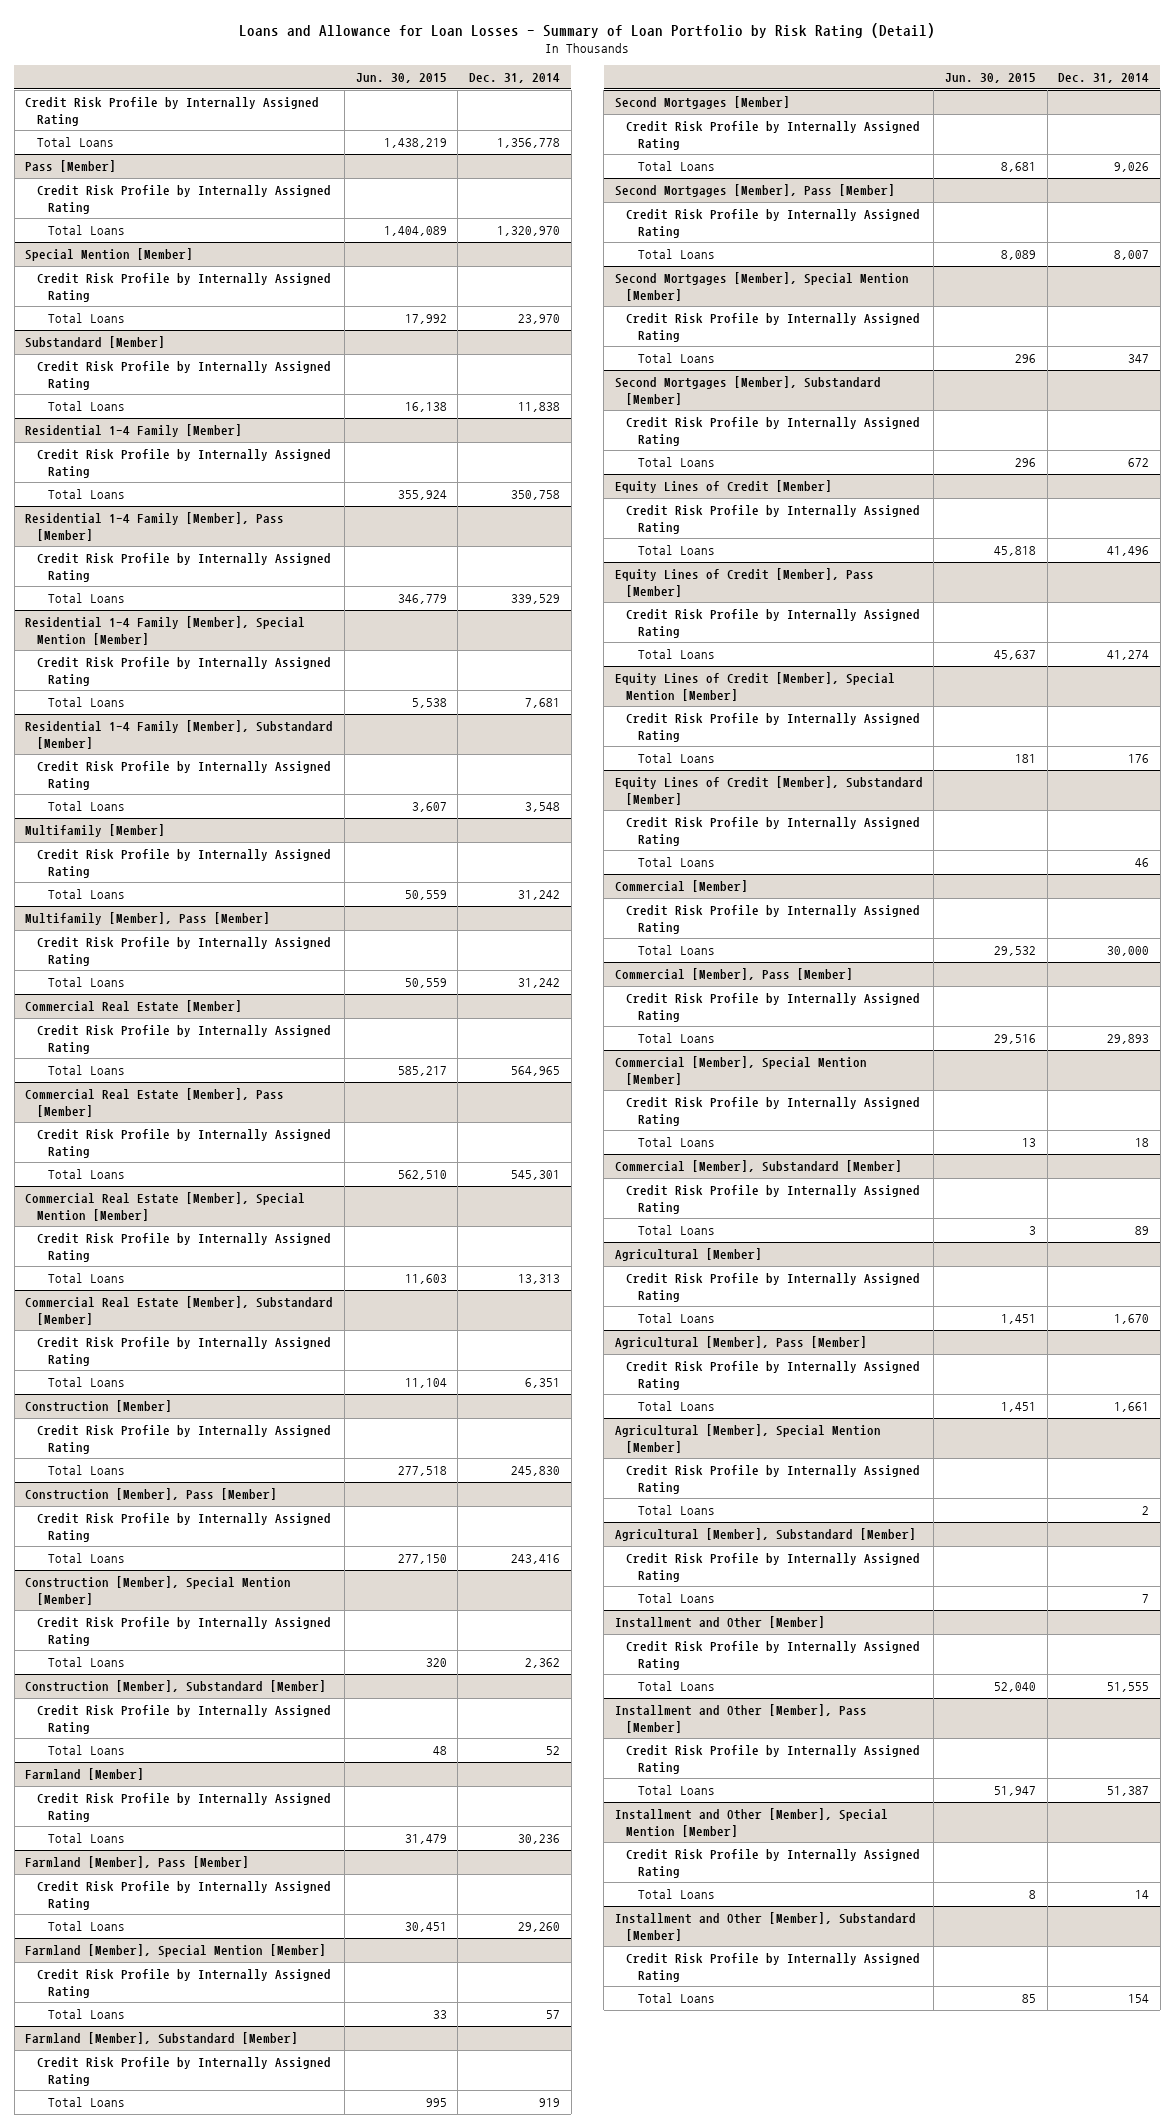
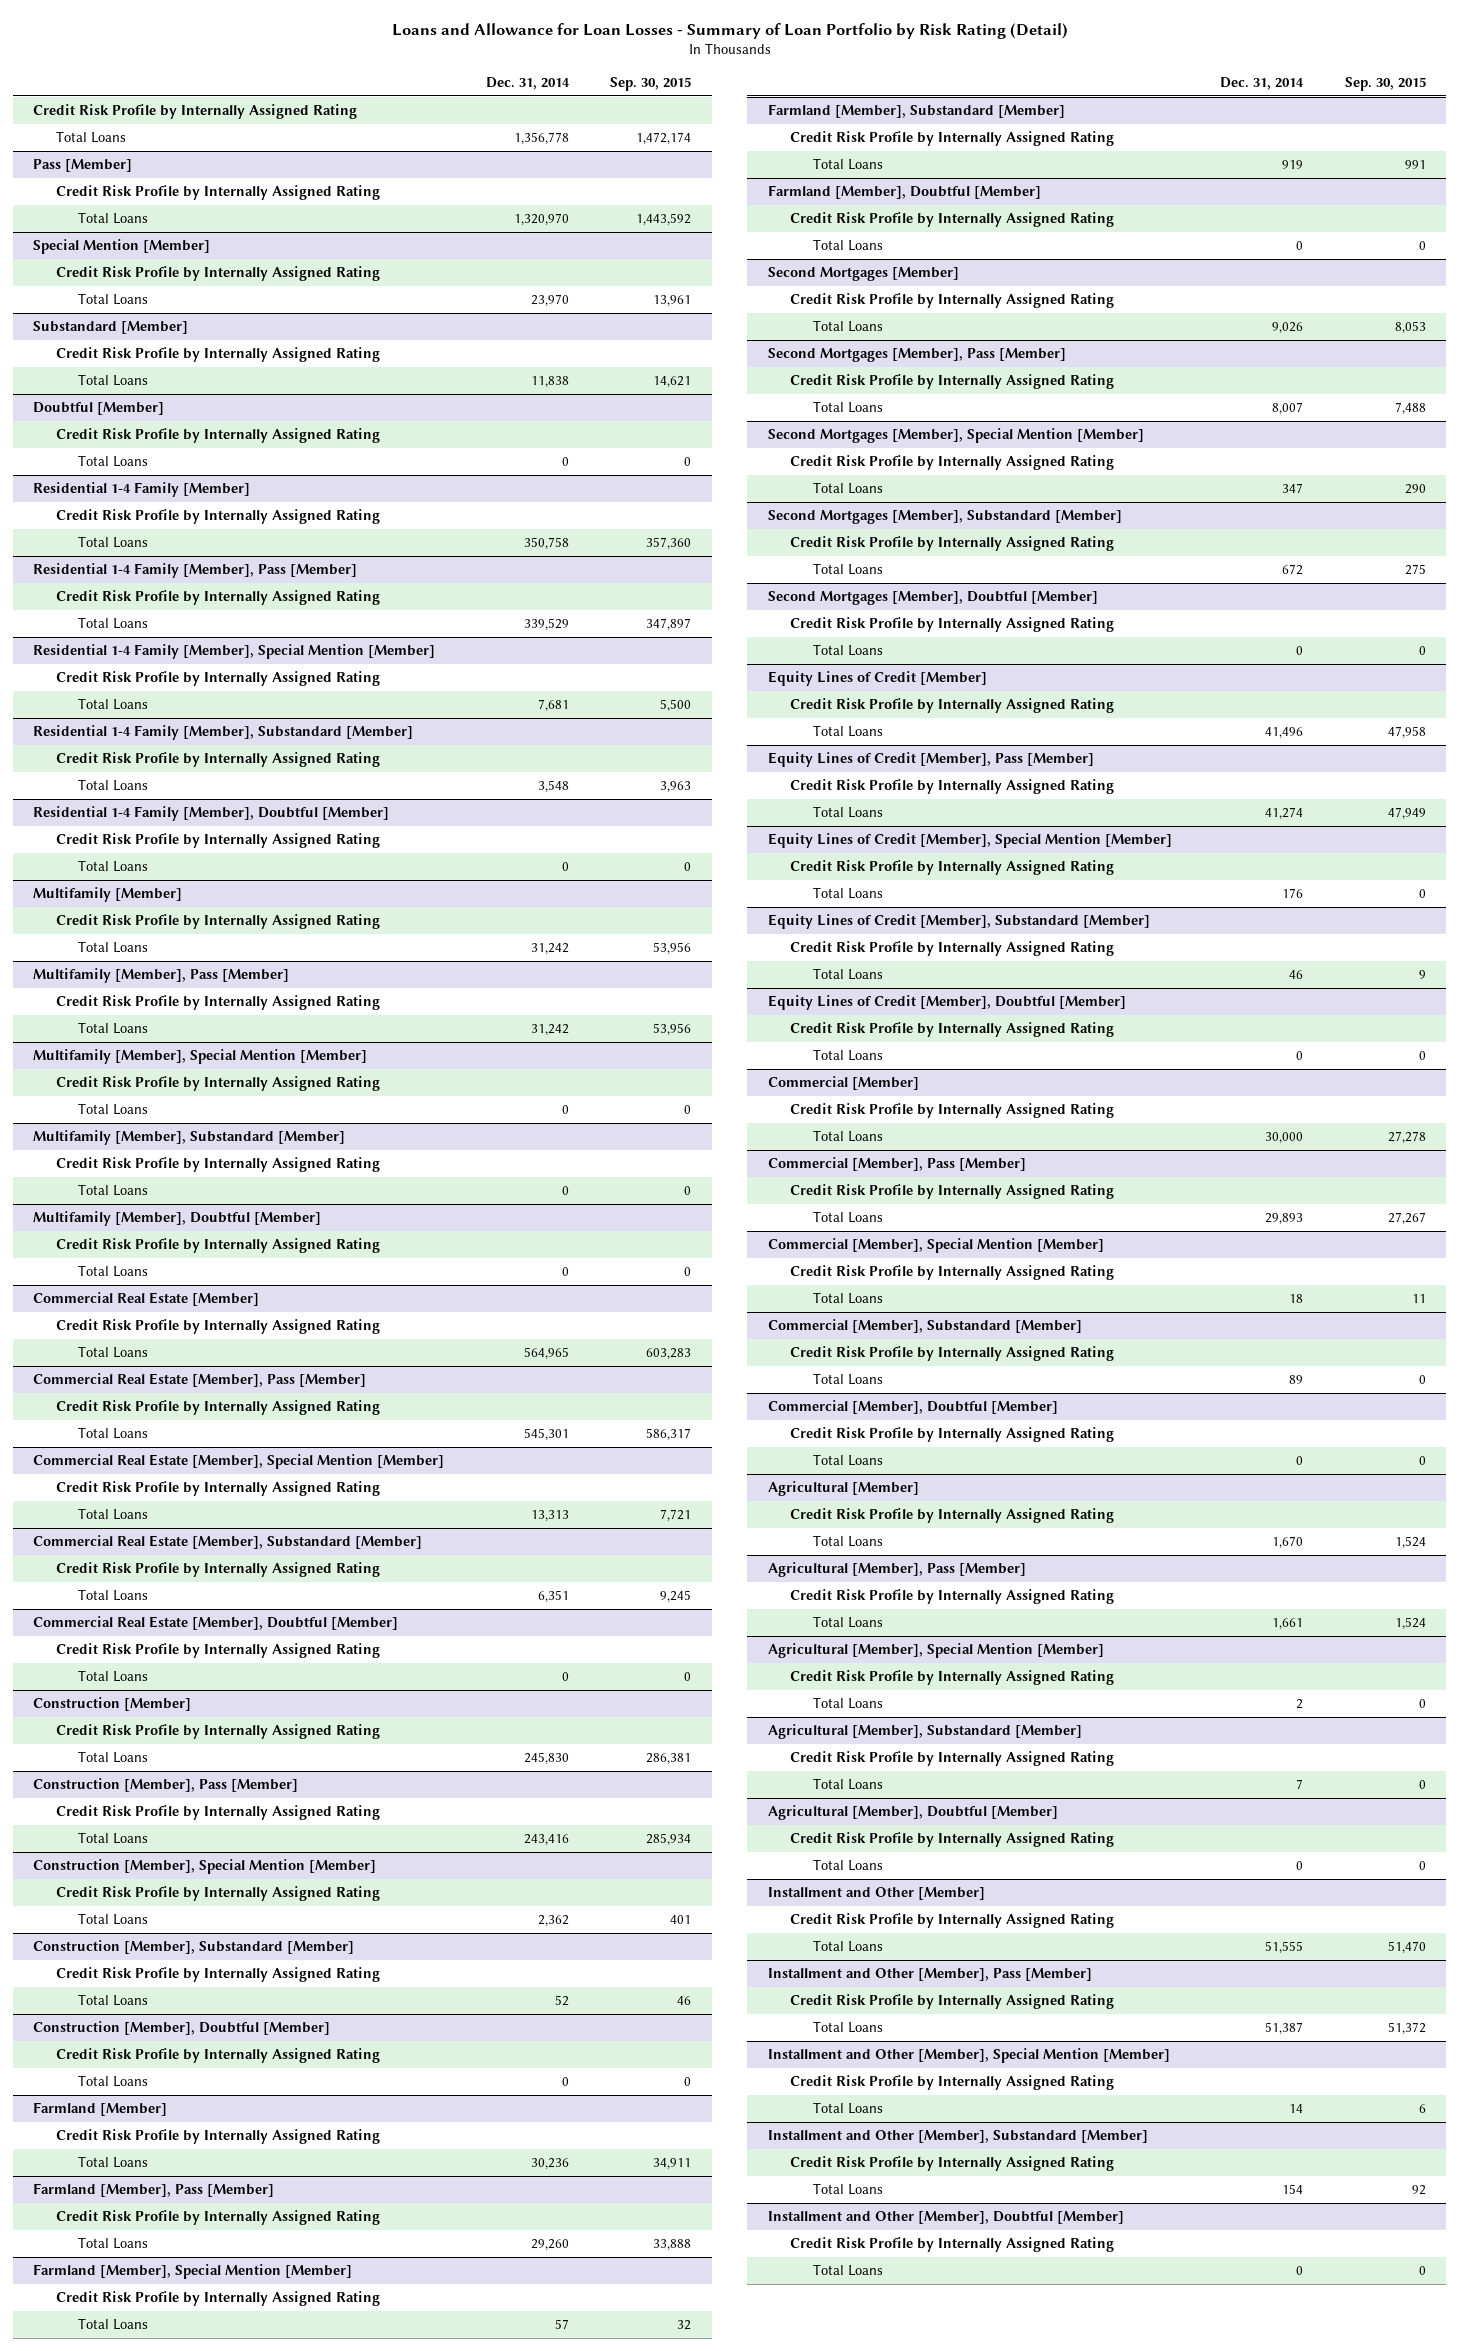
- | Jun. 30, 2015 | Dec. 31, 2014
+ | Dec. 31, 2014 | Sep. 30, 2015
+ Doubtful [Member]
+ Credit Risk Profile by Internally Assigned Rating
+ Total Loans | 0 | 0
+ Residential 1-4 Family [Member], Doubtful [Member]
+ Credit Risk Profile by Internally Assigned Rating
+ Total Loans | 0 | 0
+ Multifamily [Member], Special Mention [Member]
+ Credit Risk Profile by Internally Assigned Rating
+ Total Loans | 0 | 0
+ Multifamily [Member], Substandard [Member]
+ Credit Risk Profile by Internally Assigned Rating
+ Total Loans | 0 | 0
+ Multifamily [Member], Doubtful [Member]
+ Credit Risk Profile by Internally Assigned Rating
+ Total Loans | 0 | 0
+ Commercial Real Estate [Member], Doubtful [Member]
+ Credit Risk Profile by Internally Assigned Rating
+ Total Loans | 0 | 0
+ Construction [Member], Doubtful [Member]
+ Credit Risk Profile by Internally Assigned Rating
+ Total Loans | 0 | 0
+ Farmland [Member], Doubtful [Member]
+ Credit Risk Profile by Internally Assigned Rating
+ Total Loans | 0 | 0
+ Second Mortgages [Member], Doubtful [Member]
+ Credit Risk Profile by Internally Assigned Rating
+ Total Loans | 0 | 0
+ Equity Lines of Credit [Member], Doubtful [Member]
+ Credit Risk Profile by Internally Assigned Rating
+ Total Loans | 0 | 0
+ Commercial [Member], Doubtful [Member]
+ Credit Risk Profile by Internally Assigned Rating
+ Total Loans | 0 | 0
+ Agricultural [Member], Doubtful [Member]
+ Credit Risk Profile by Internally Assigned Rating
+ Total Loans | 0 | 0
+ Installment and Other [Member], Doubtful [Member]
+ Credit Risk Profile by Internally Assigned Rating
+ Total Loans | 0 | 0

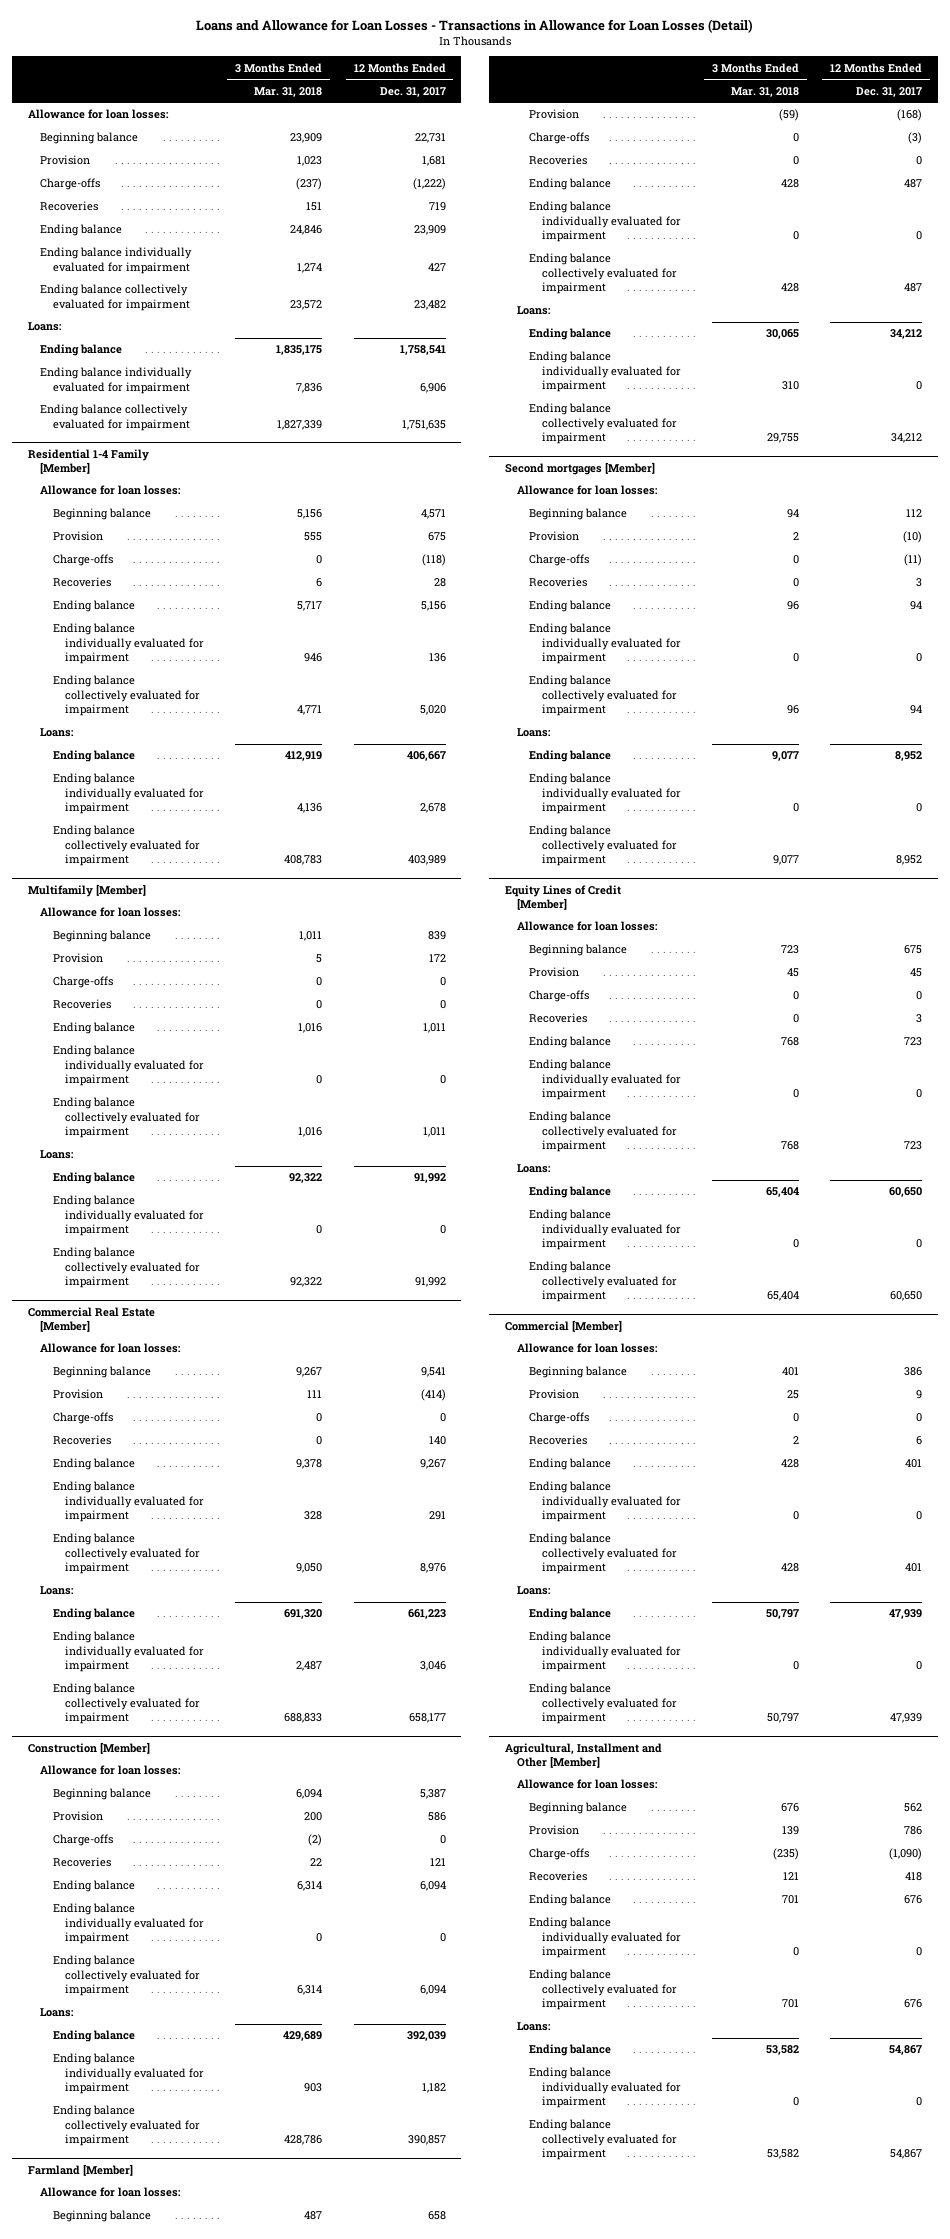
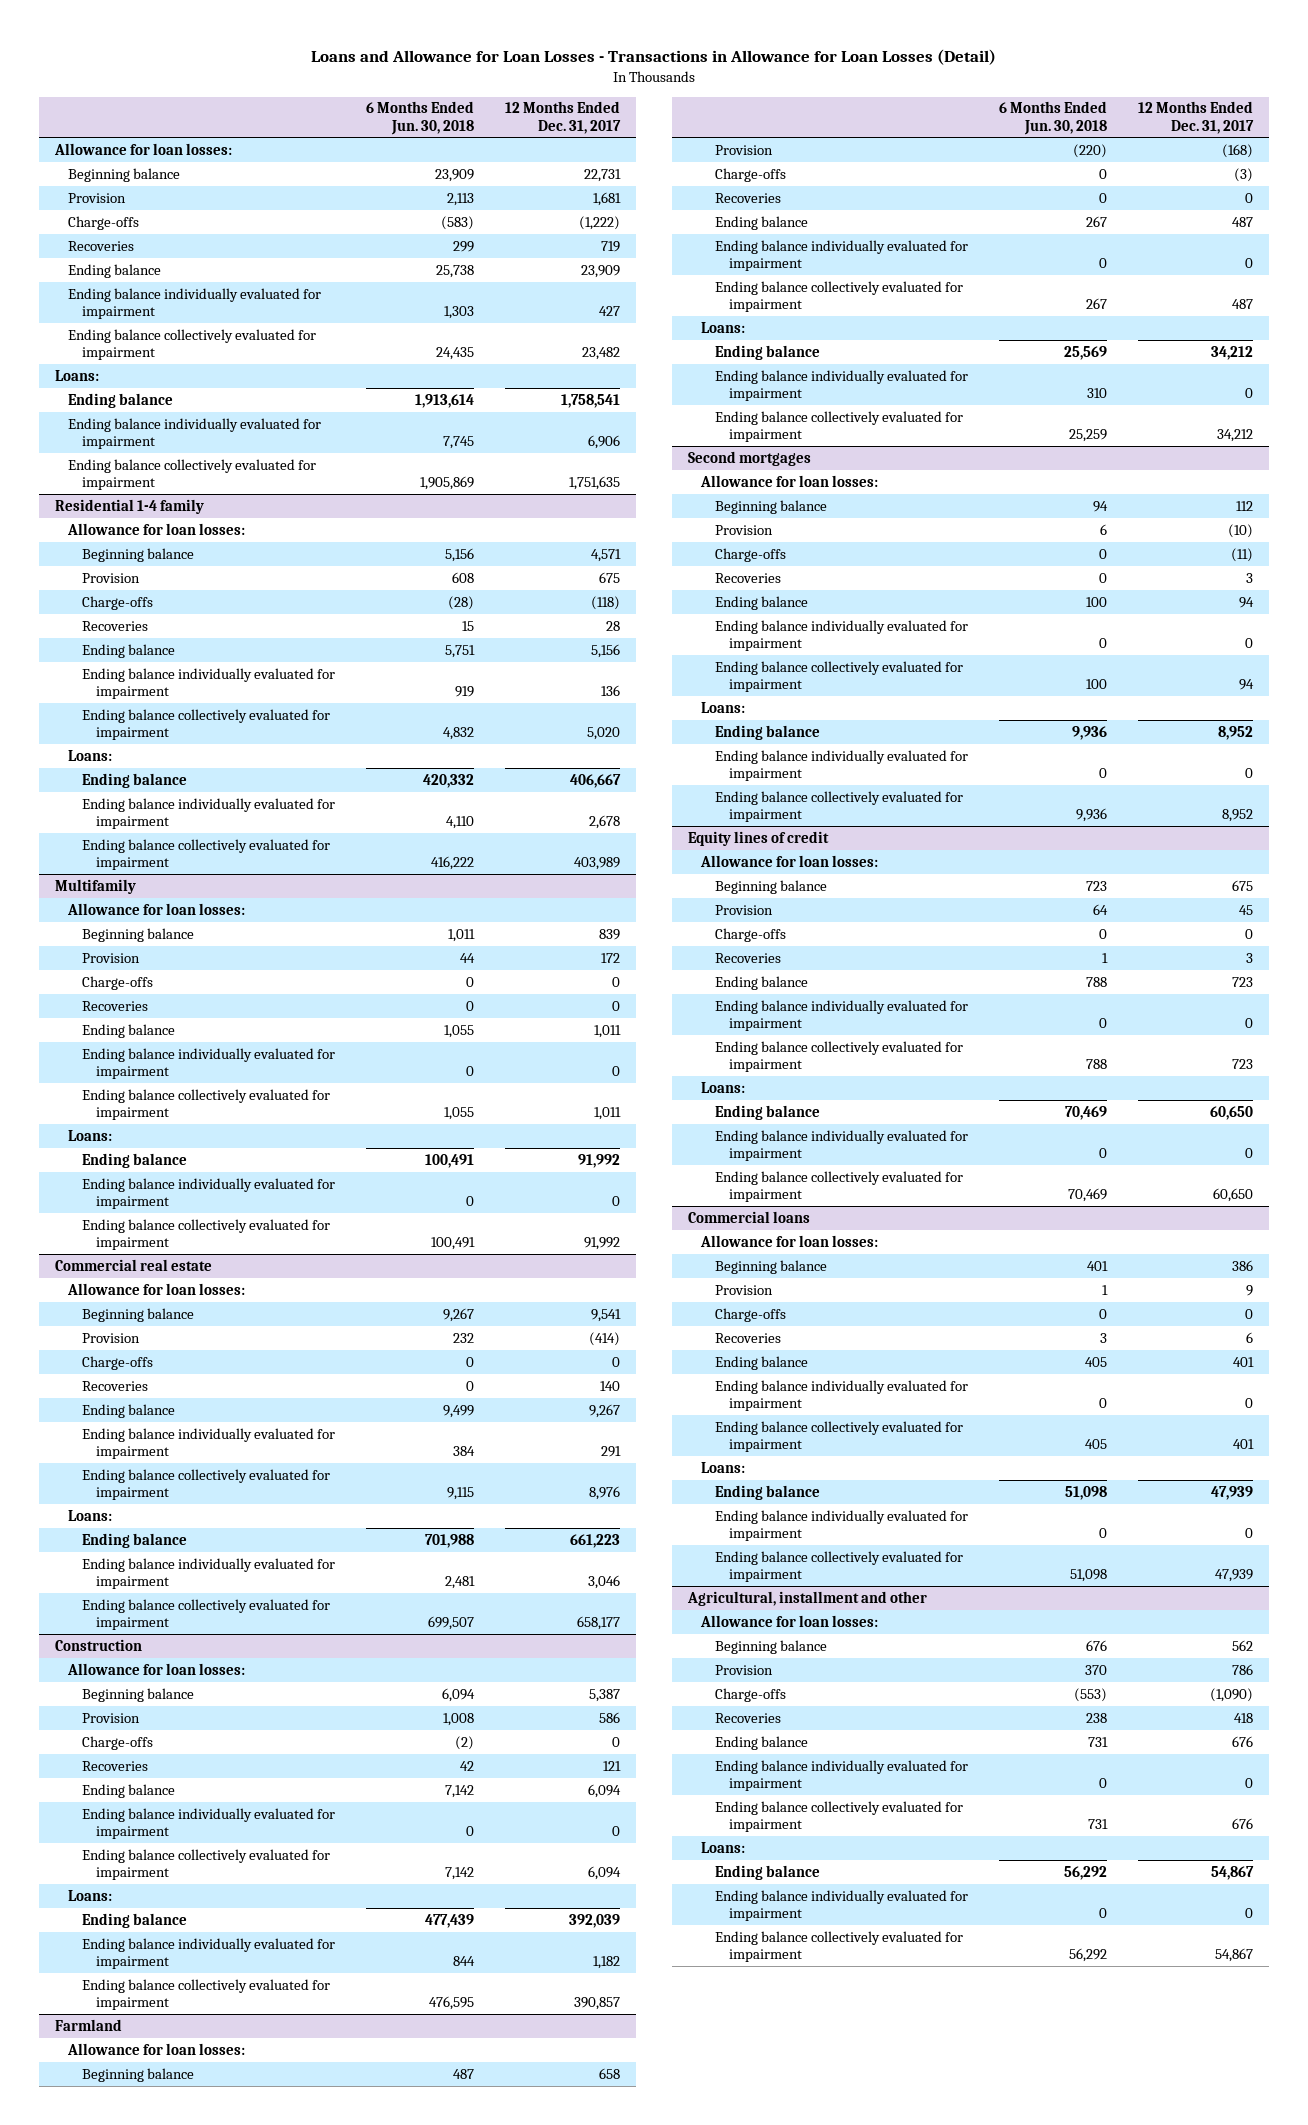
- | 3 Months Ended Mar. 31, 2018 | 12 Months Ended Dec. 31, 2017
+ | 6 Months Ended Jun. 30, 2018 | 12 Months Ended Dec. 31, 2017
- Residential 1-4 Family [Member]
+ Residential 1-4 family
- Multifamily [Member]
+ Multifamily
- Commercial Real Estate [Member]
+ Commercial real estate
- Construction [Member]
+ Construction
- Farmland [Member]
+ Farmland
- Second mortgages [Member]
+ Second mortgages
- Equity Lines of Credit [Member]
+ Equity lines of credit
- Commercial [Member]
+ Commercial loans
- Agricultural, Installment and Other [Member]
+ Agricultural, installment and other

